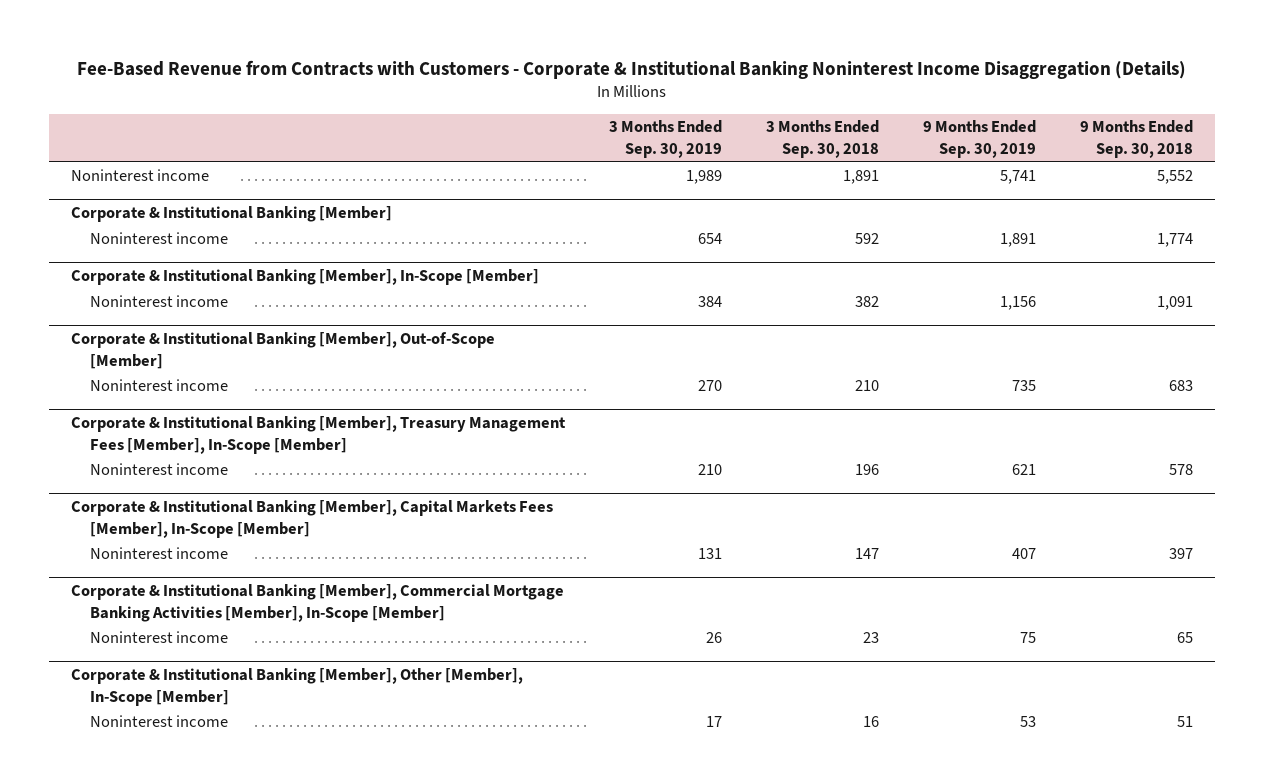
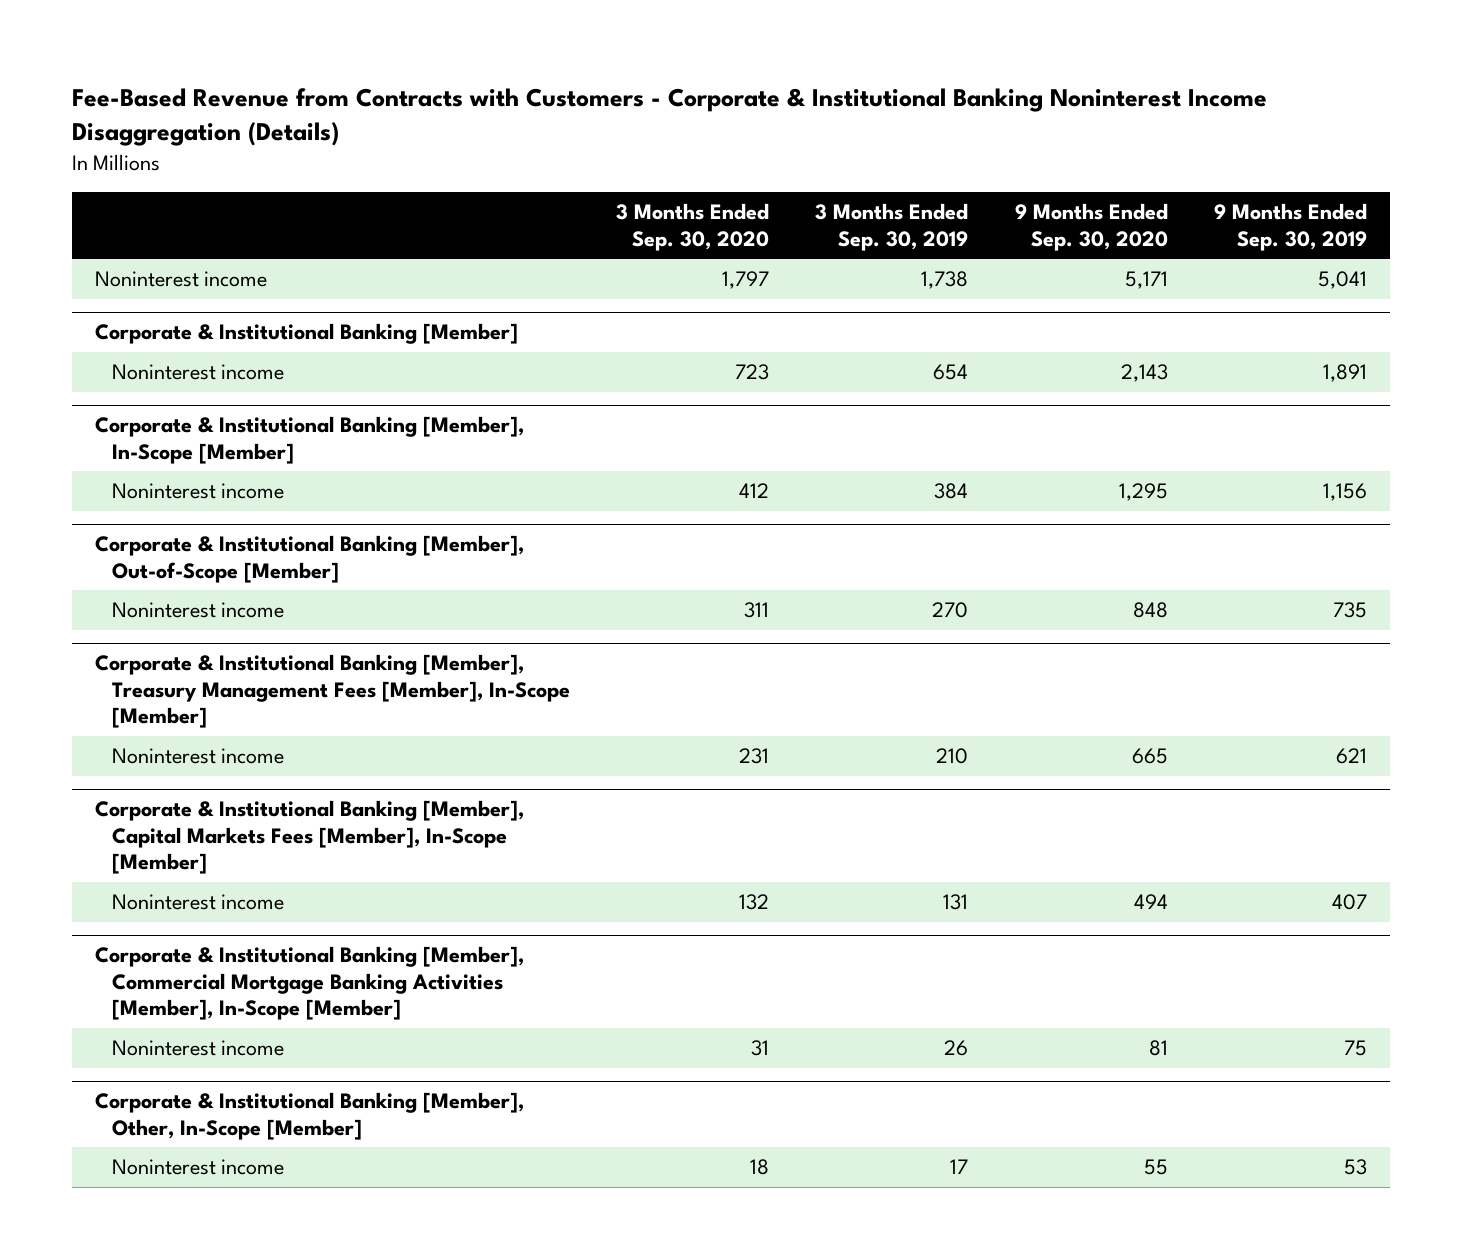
- | 3 Months Ended Sep. 30, 2019 | 3 Months Ended Sep. 30, 2018 | 9 Months Ended Sep. 30, 2019 | 9 Months Ended Sep. 30, 2018
+ | 3 Months Ended Sep. 30, 2020 | 3 Months Ended Sep. 30, 2019 | 9 Months Ended Sep. 30, 2020 | 9 Months Ended Sep. 30, 2019
- Noninterest income | 1,989 | 1,891 | 5,741 | 5,552
+ Noninterest income | 1,797 | 1,738 | 5,171 | 5,041
- Corporate & Institutional Banking [Member], Other [Member], In-Scope [Member]
+ Corporate & Institutional Banking [Member], Other, In-Scope [Member]

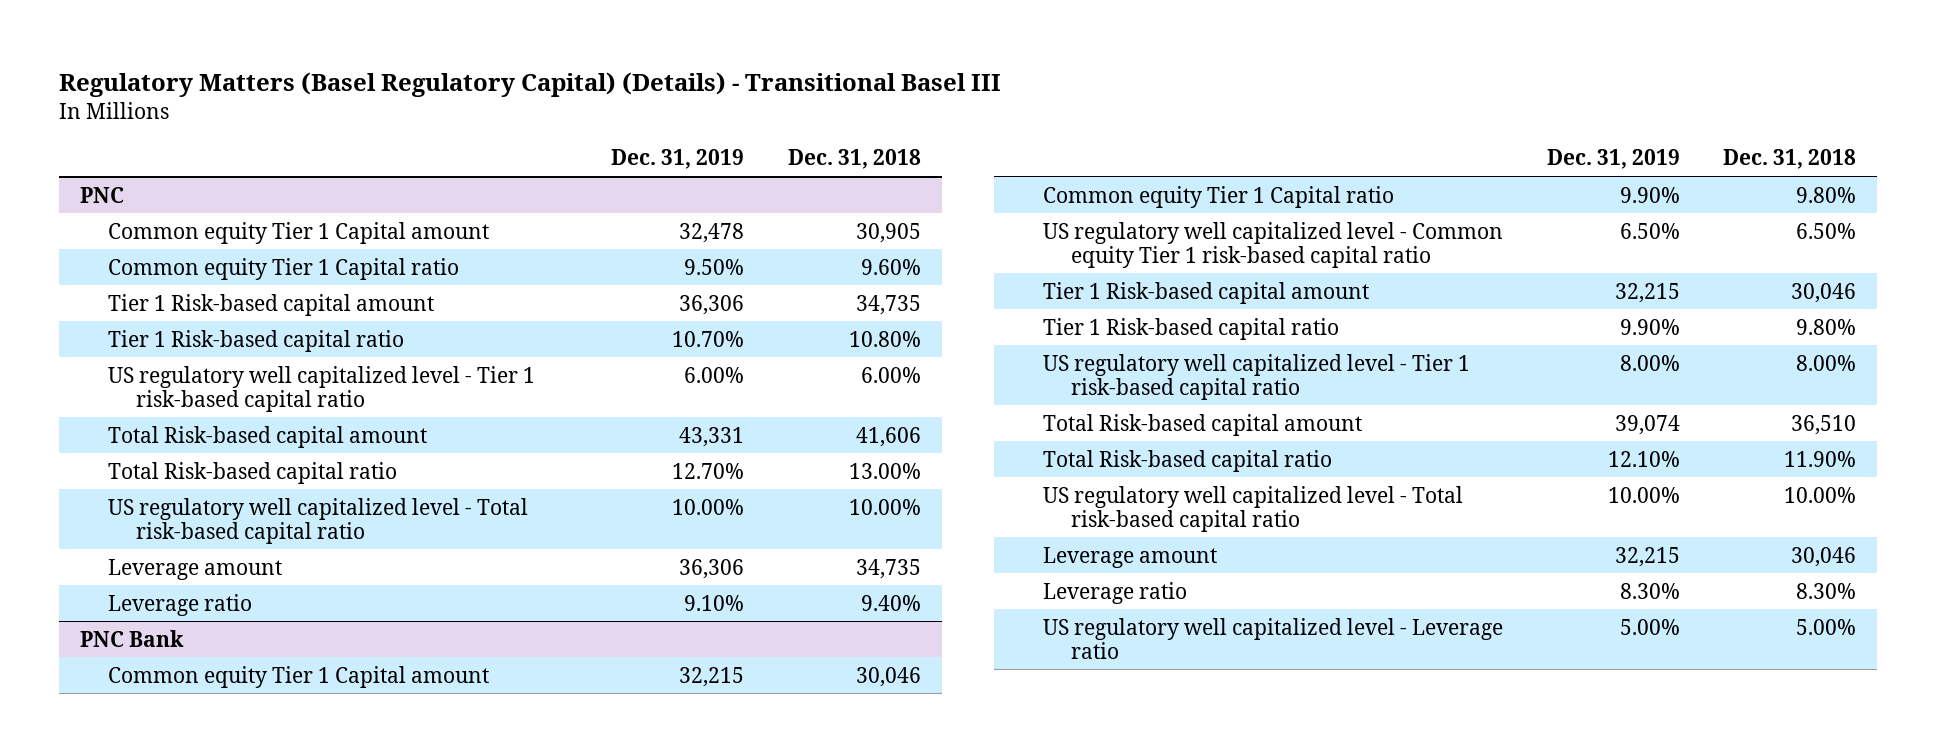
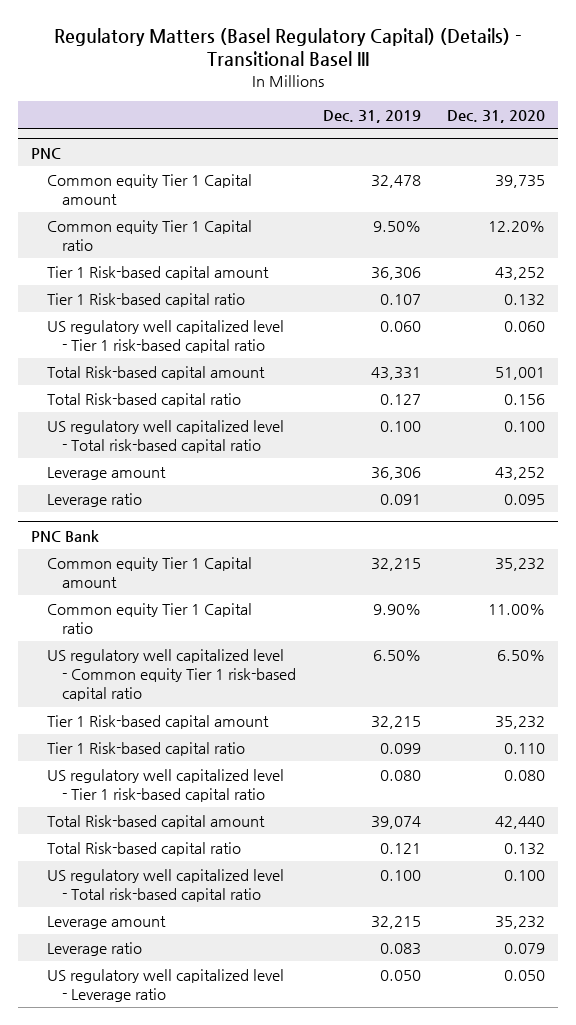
- | Dec. 31, 2019 | Dec. 31, 2018
+ | Dec. 31, 2019 | Dec. 31, 2020
@ PNC
- Tier 1 Risk-based capital ratio | 10.70% | 10.80%
- US regulatory well capitalized level - Tier 1 risk-based capital ratio | 6.00% | 6.00%
+ Tier 1 Risk-based capital ratio | 0.107 | 0.132
+ US regulatory well capitalized level - Tier 1 risk-based capital ratio | 0.060 | 0.060
- Total Risk-based capital ratio | 12.70% | 13.00%
- US regulatory well capitalized level - Total risk-based capital ratio | 10.00% | 10.00%
+ Total Risk-based capital ratio | 0.127 | 0.156
+ US regulatory well capitalized level - Total risk-based capital ratio | 0.100 | 0.100
- Leverage ratio | 9.10% | 9.40%
+ Leverage ratio | 0.091 | 0.095
@ PNC Bank
- Tier 1 Risk-based capital ratio | 9.90% | 9.80%
- US regulatory well capitalized level - Tier 1 risk-based capital ratio | 8.00% | 8.00%
+ Tier 1 Risk-based capital ratio | 0.099 | 0.110
+ US regulatory well capitalized level - Tier 1 risk-based capital ratio | 0.080 | 0.080
- Total Risk-based capital ratio | 12.10% | 11.90%
- US regulatory well capitalized level - Total risk-based capital ratio | 10.00% | 10.00%
+ Total Risk-based capital ratio | 0.121 | 0.132
+ US regulatory well capitalized level - Total risk-based capital ratio | 0.100 | 0.100
- Leverage ratio | 8.30% | 8.30%
- US regulatory well capitalized level - Leverage ratio | 5.00% | 5.00%
+ Leverage ratio | 0.083 | 0.079
+ US regulatory well capitalized level - Leverage ratio | 0.050 | 0.050

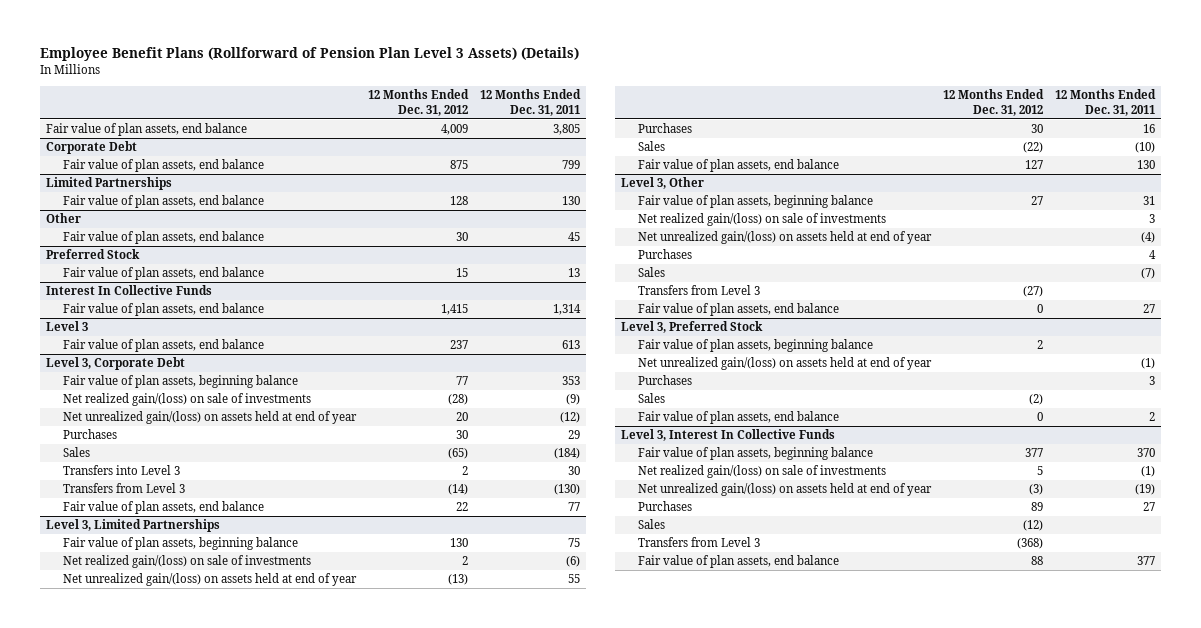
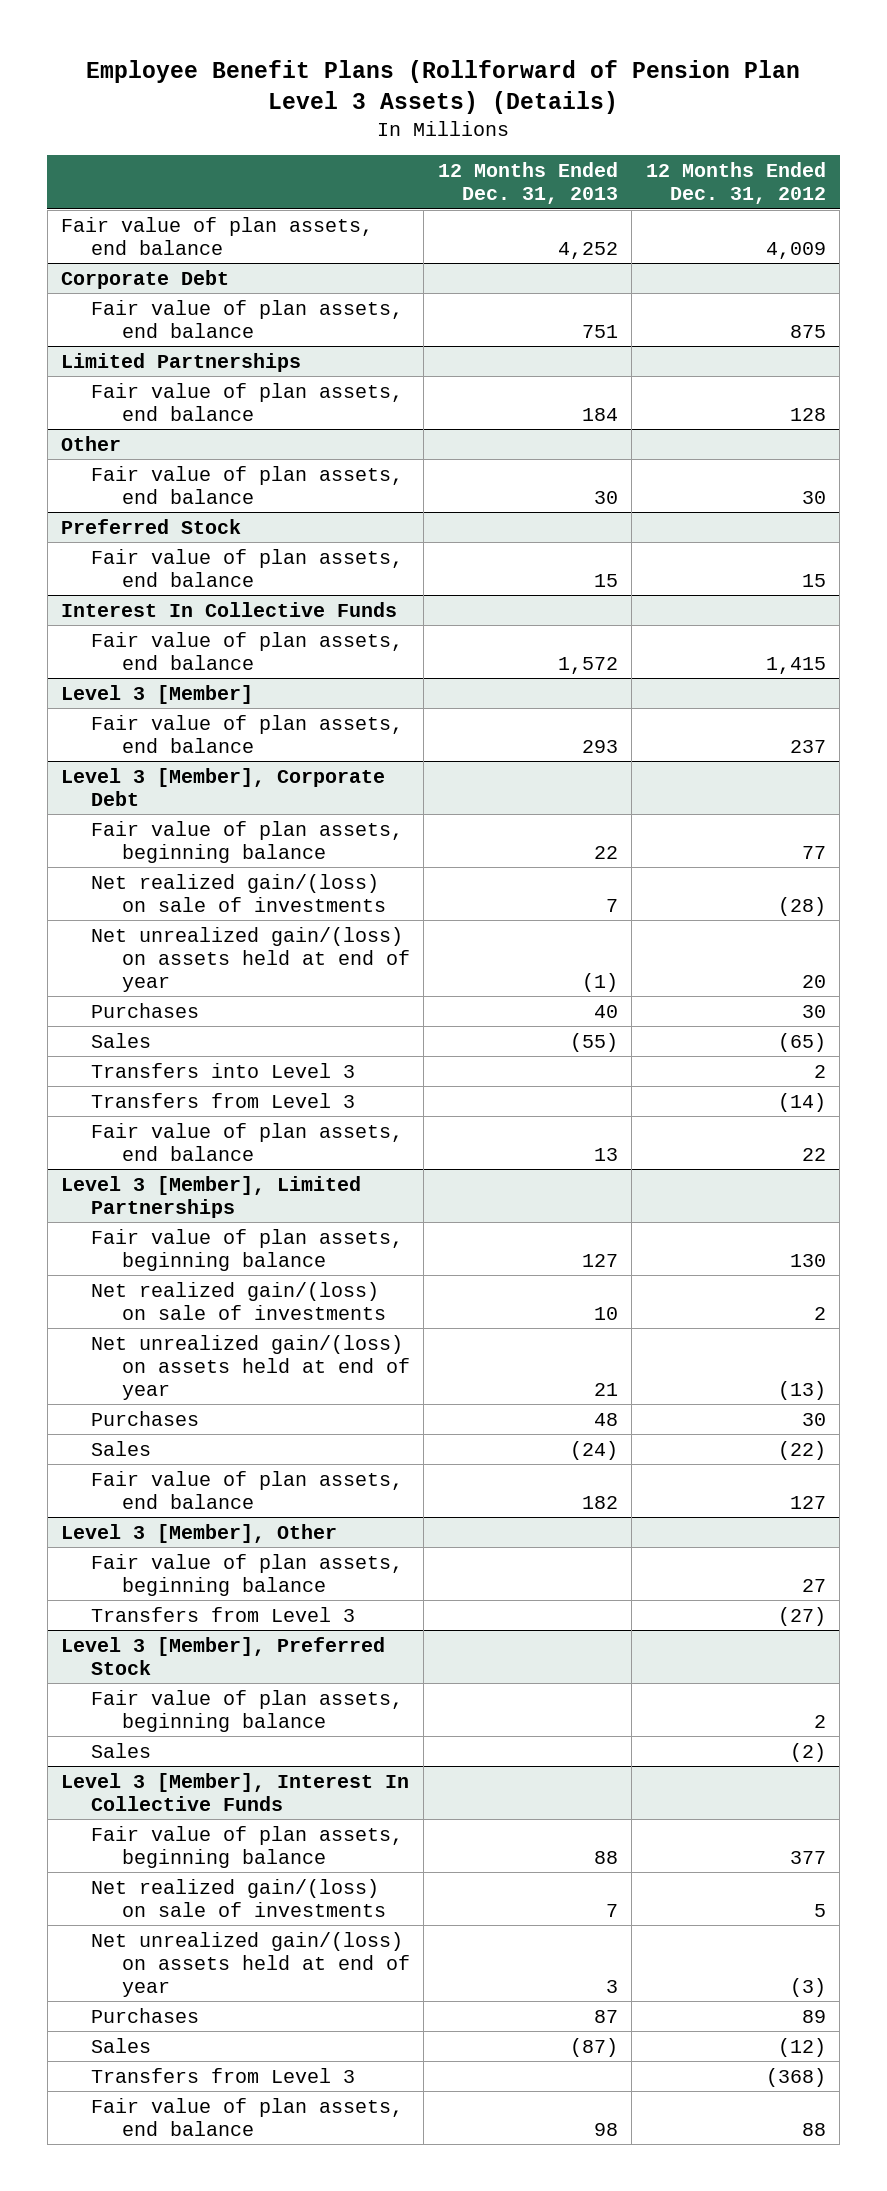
- | 12 Months Ended Dec. 31, 2012 | 12 Months Ended Dec. 31, 2011
+ | 12 Months Ended Dec. 31, 2013 | 12 Months Ended Dec. 31, 2012
- Level 3
+ Level 3 [Member]
- Level 3, Corporate Debt
+ Level 3 [Member], Corporate Debt
- Level 3, Limited Partnerships
+ Level 3 [Member], Limited Partnerships
- Level 3, Other
+ Level 3 [Member], Other
- Net realized gain/(loss) on sale of investments | | 3
- Net unrealized gain/(loss) on assets held at end of year | | (4)
- Purchases | | 4
- Sales | | (7)
- Fair value of plan assets, end balance | 0 | 27
- Level 3, Preferred Stock
+ Level 3 [Member], Preferred Stock
- Net unrealized gain/(loss) on assets held at end of year | | (1)
- Purchases | | 3
- Fair value of plan assets, end balance | 0 | 2
- Level 3, Interest In Collective Funds
+ Level 3 [Member], Interest In Collective Funds

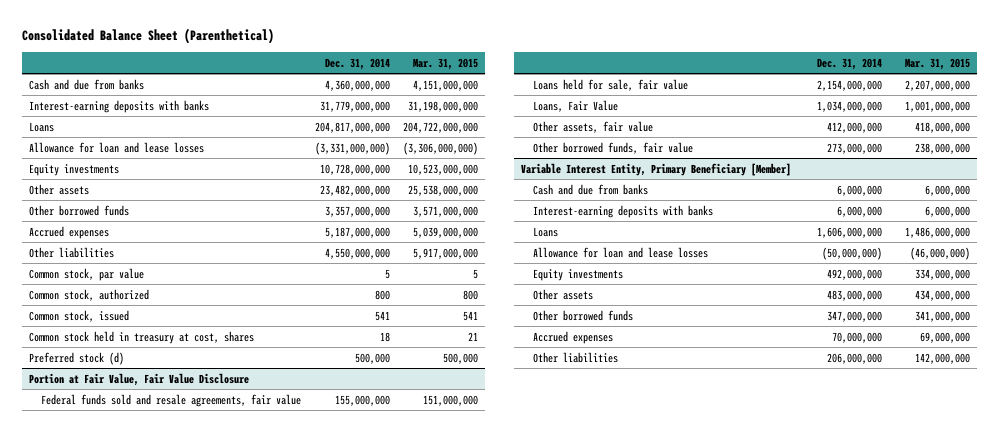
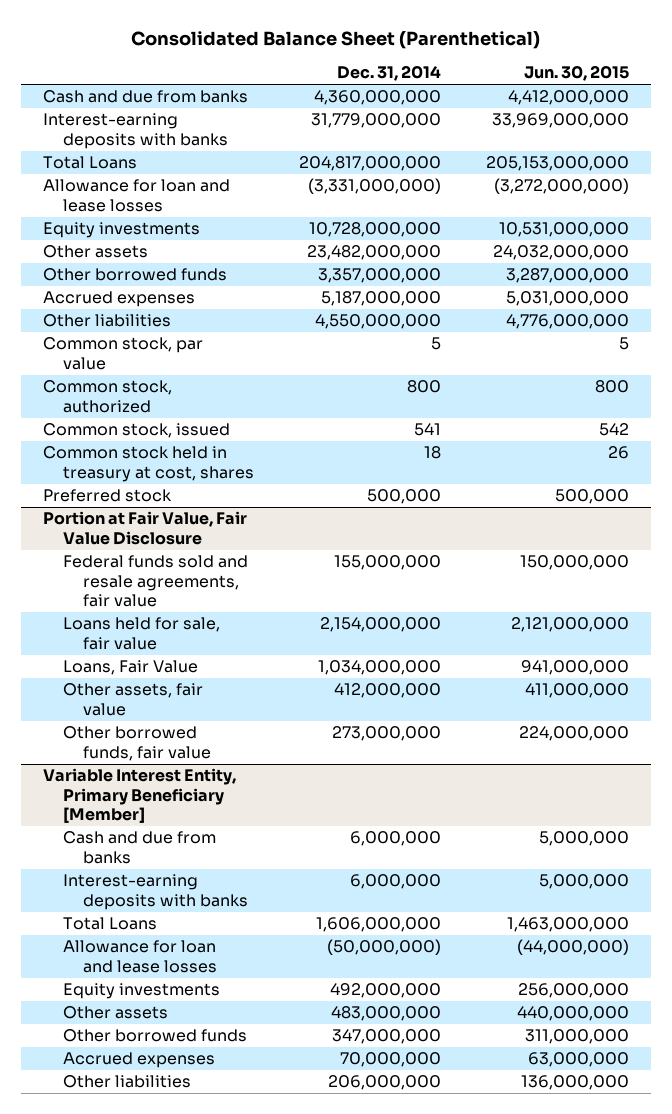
- | Dec. 31, 2014 | Mar. 31, 2015
+ | Dec. 31, 2014 | Jun. 30, 2015
- Loans | 204,817,000,000 | 204,722,000,000
+ Total Loans | 204,817,000,000 | 205,153,000,000
- Preferred stock (d) | 500,000 | 500,000
+ Preferred stock | 500,000 | 500,000
@ Variable Interest Entity, Primary Beneficiary [Member]
- Loans | 1,606,000,000 | 1,486,000,000
+ Total Loans | 1,606,000,000 | 1,463,000,000

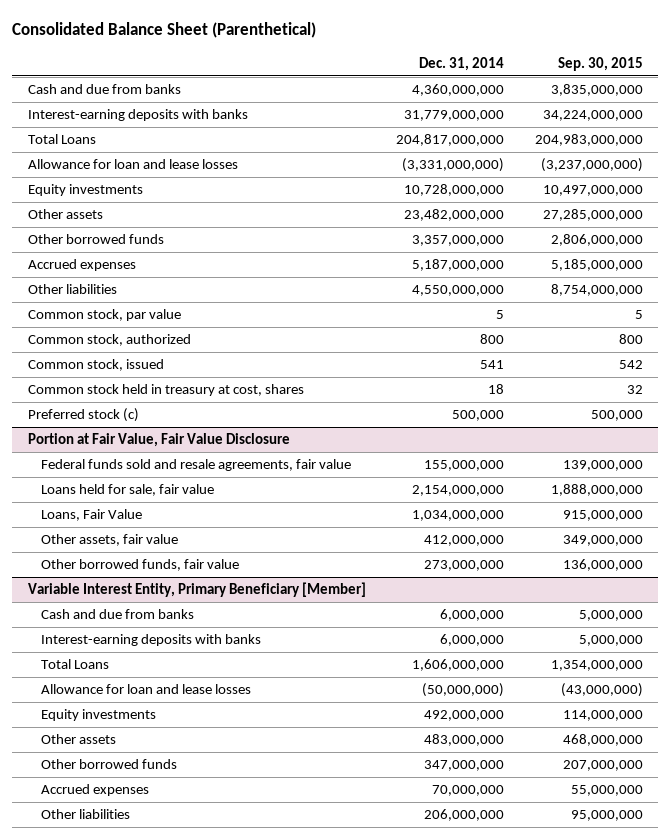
- | Dec. 31, 2014 | Jun. 30, 2015
+ | Dec. 31, 2014 | Sep. 30, 2015
- Preferred stock | 500,000 | 500,000
+ Preferred stock (c) | 500,000 | 500,000

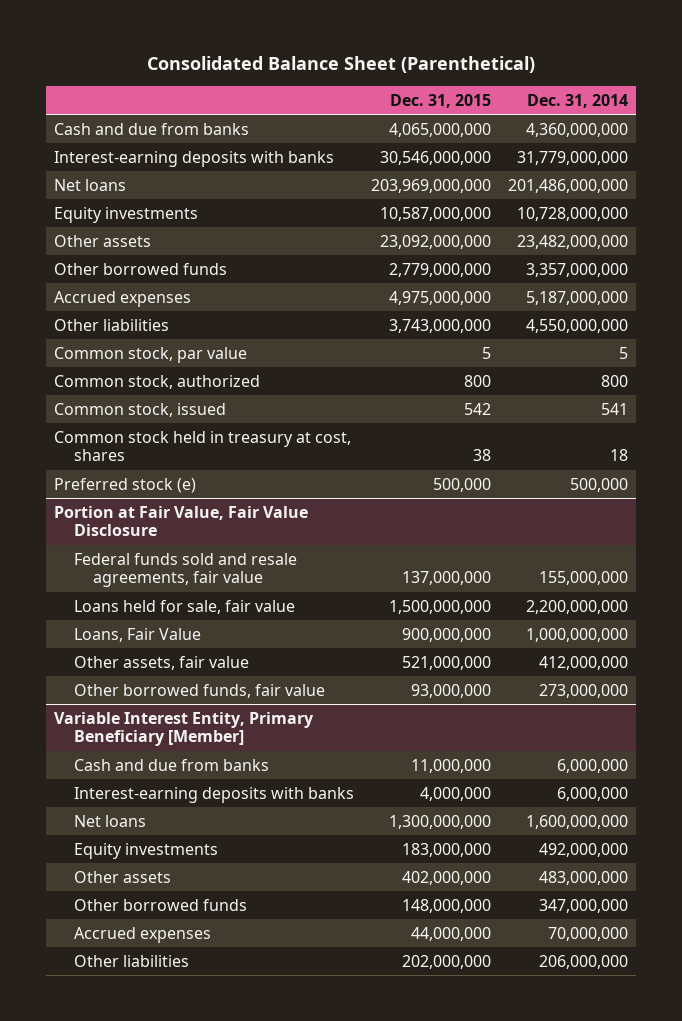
- | Dec. 31, 2014 | Sep. 30, 2015
+ | Dec. 31, 2015 | Dec. 31, 2014
- Total Loans | 204,817,000,000 | 204,983,000,000
- Allowance for loan and lease losses | (3,331,000,000) | (3,237,000,000)
+ Net loans | 203,969,000,000 | 201,486,000,000
- Preferred stock (c) | 500,000 | 500,000
+ Preferred stock (e) | 500,000 | 500,000
@ Portion at Fair Value, Fair Value Disclosure
- Loans held for sale, fair value | 2,154,000,000 | 1,888,000,000
- Loans, Fair Value | 1,034,000,000 | 915,000,000
+ Loans held for sale, fair value | 1,500,000,000 | 2,200,000,000
+ Loans, Fair Value | 900,000,000 | 1,000,000,000
@ Variable Interest Entity, Primary Beneficiary [Member]
- Total Loans | 1,606,000,000 | 1,354,000,000
- Allowance for loan and lease losses | (50,000,000) | (43,000,000)
+ Net loans | 1,300,000,000 | 1,600,000,000

